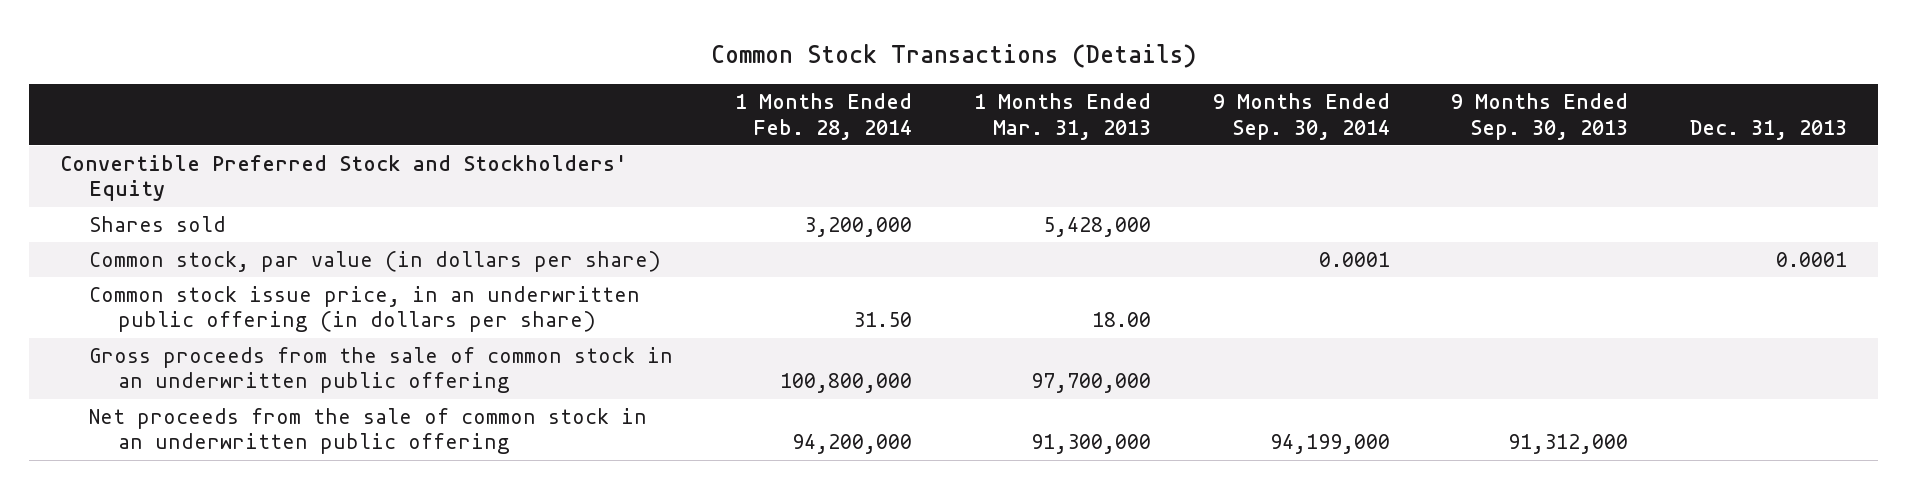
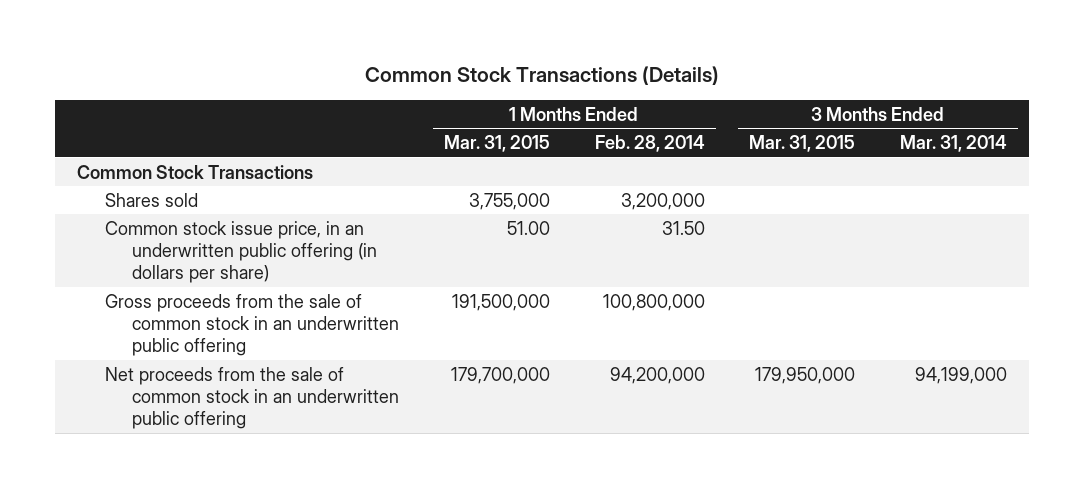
- | 1 Months Ended Feb. 28, 2014 | 1 Months Ended Mar. 31, 2013 | 9 Months Ended Sep. 30, 2014 | 9 Months Ended Sep. 30, 2013 | Dec. 31, 2013
+ | 1 Months Ended Mar. 31, 2015 | 1 Months Ended Feb. 28, 2014 | 3 Months Ended Mar. 31, 2015 | 3 Months Ended Mar. 31, 2014
- Convertible Preferred Stock and Stockholders' Equity
+ Common Stock Transactions
- Common stock, par value (in dollars per share) | | | 0.0001 | | 0.0001

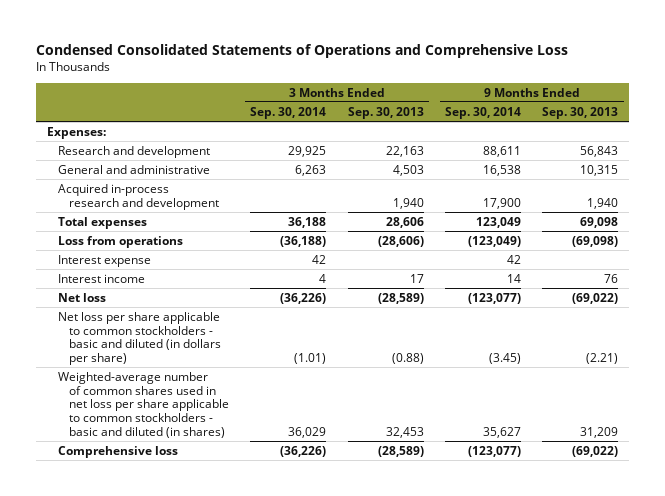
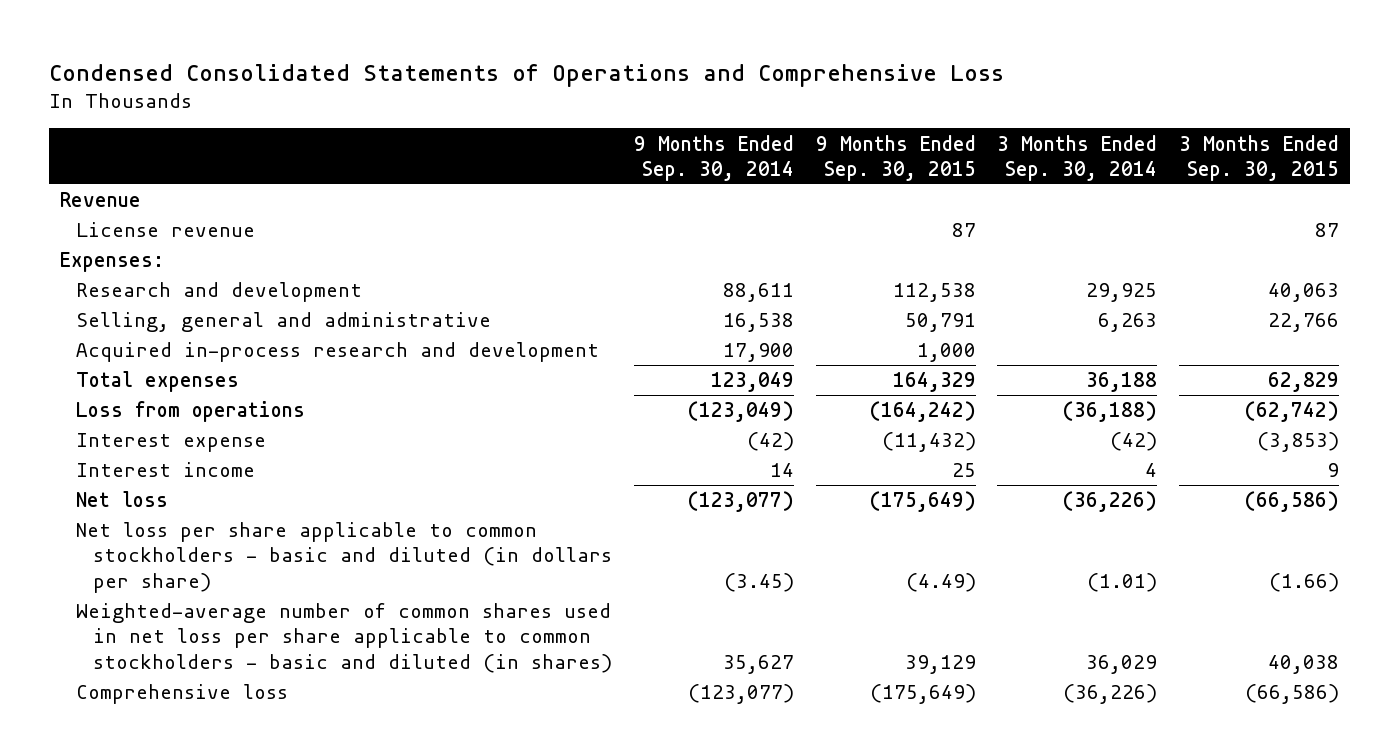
- | 3 Months Ended Sep. 30, 2014 | 3 Months Ended Sep. 30, 2013 | 9 Months Ended Sep. 30, 2014 | 9 Months Ended Sep. 30, 2013
+ | 9 Months Ended Sep. 30, 2014 | 9 Months Ended Sep. 30, 2015 | 3 Months Ended Sep. 30, 2014 | 3 Months Ended Sep. 30, 2015
+ Revenue
+ License revenue | | 87 | | 87
- General and administrative | 6,263 | 4,503 | 16,538 | 10,315
+ Selling, general and administrative | 16,538 | 50,791 | 6,263 | 22,766
- Interest expense | 42 | | 42 |
+ Interest expense | (42) | (11,432) | (42) | (3,853)

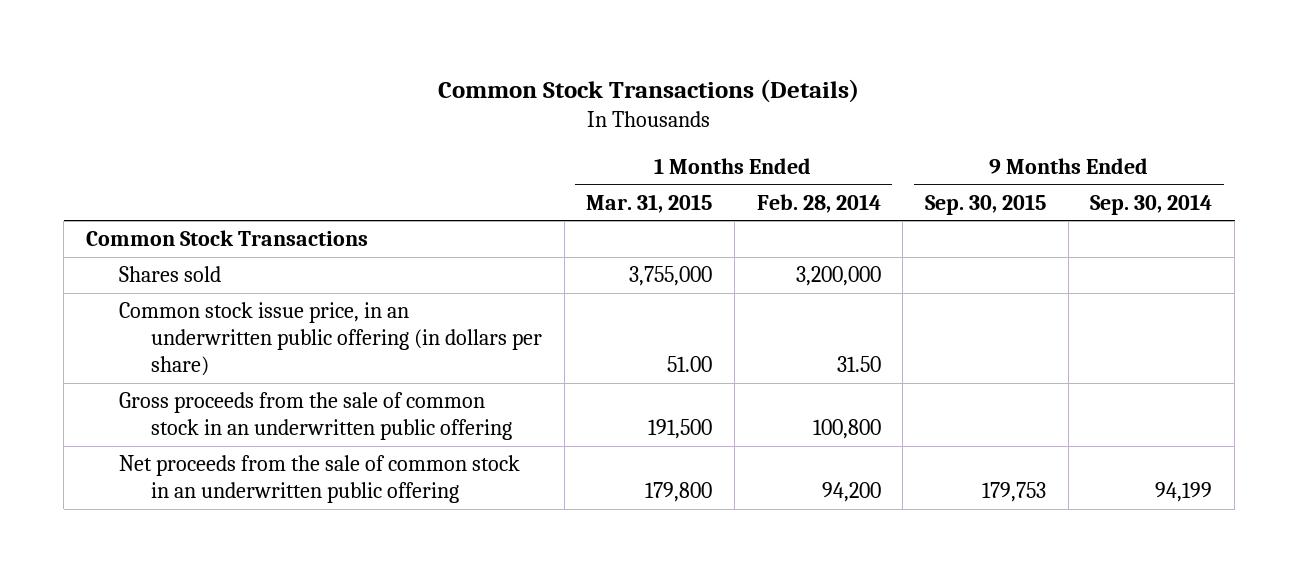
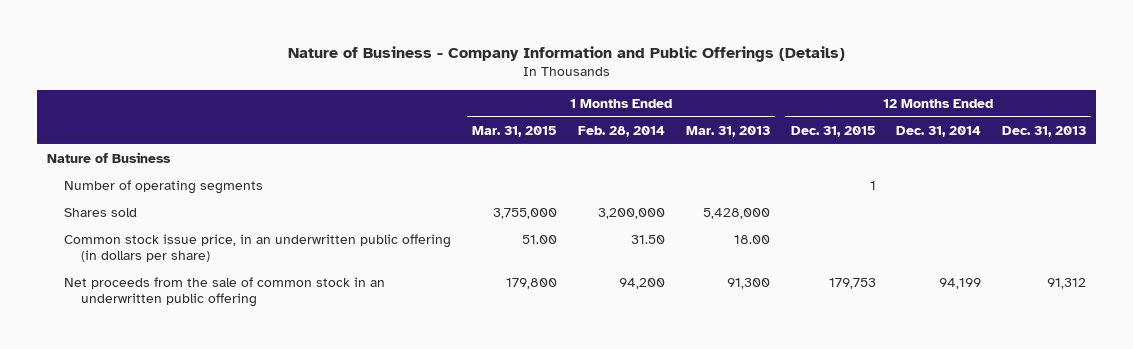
- Common Stock Transactions (Details)
+ Nature of Business - Company Information and Public Offerings (Details)
- | 1 Months Ended Mar. 31, 2015 | 1 Months Ended Feb. 28, 2014 | 9 Months Ended Sep. 30, 2015 | 9 Months Ended Sep. 30, 2014
+ | 1 Months Ended Mar. 31, 2015 | 1 Months Ended Feb. 28, 2014 | 1 Months Ended Mar. 31, 2013 | 12 Months Ended Dec. 31, 2015 | 12 Months Ended Dec. 31, 2014 | 12 Months Ended Dec. 31, 2013
- Common Stock Transactions
+ Nature of Business
+ Number of operating segments | | | | 1 | |
- Gross proceeds from the sale of common stock in an underwritten public offering | 191,500 | 100,800 | |

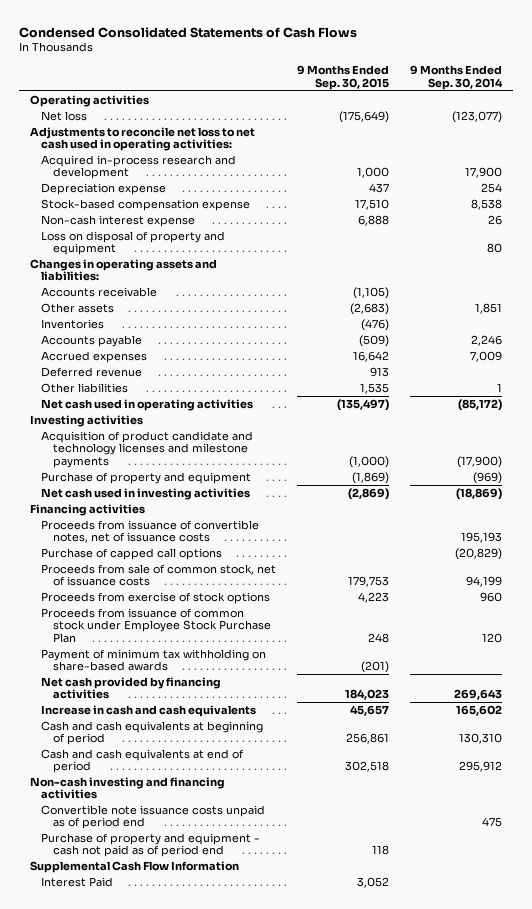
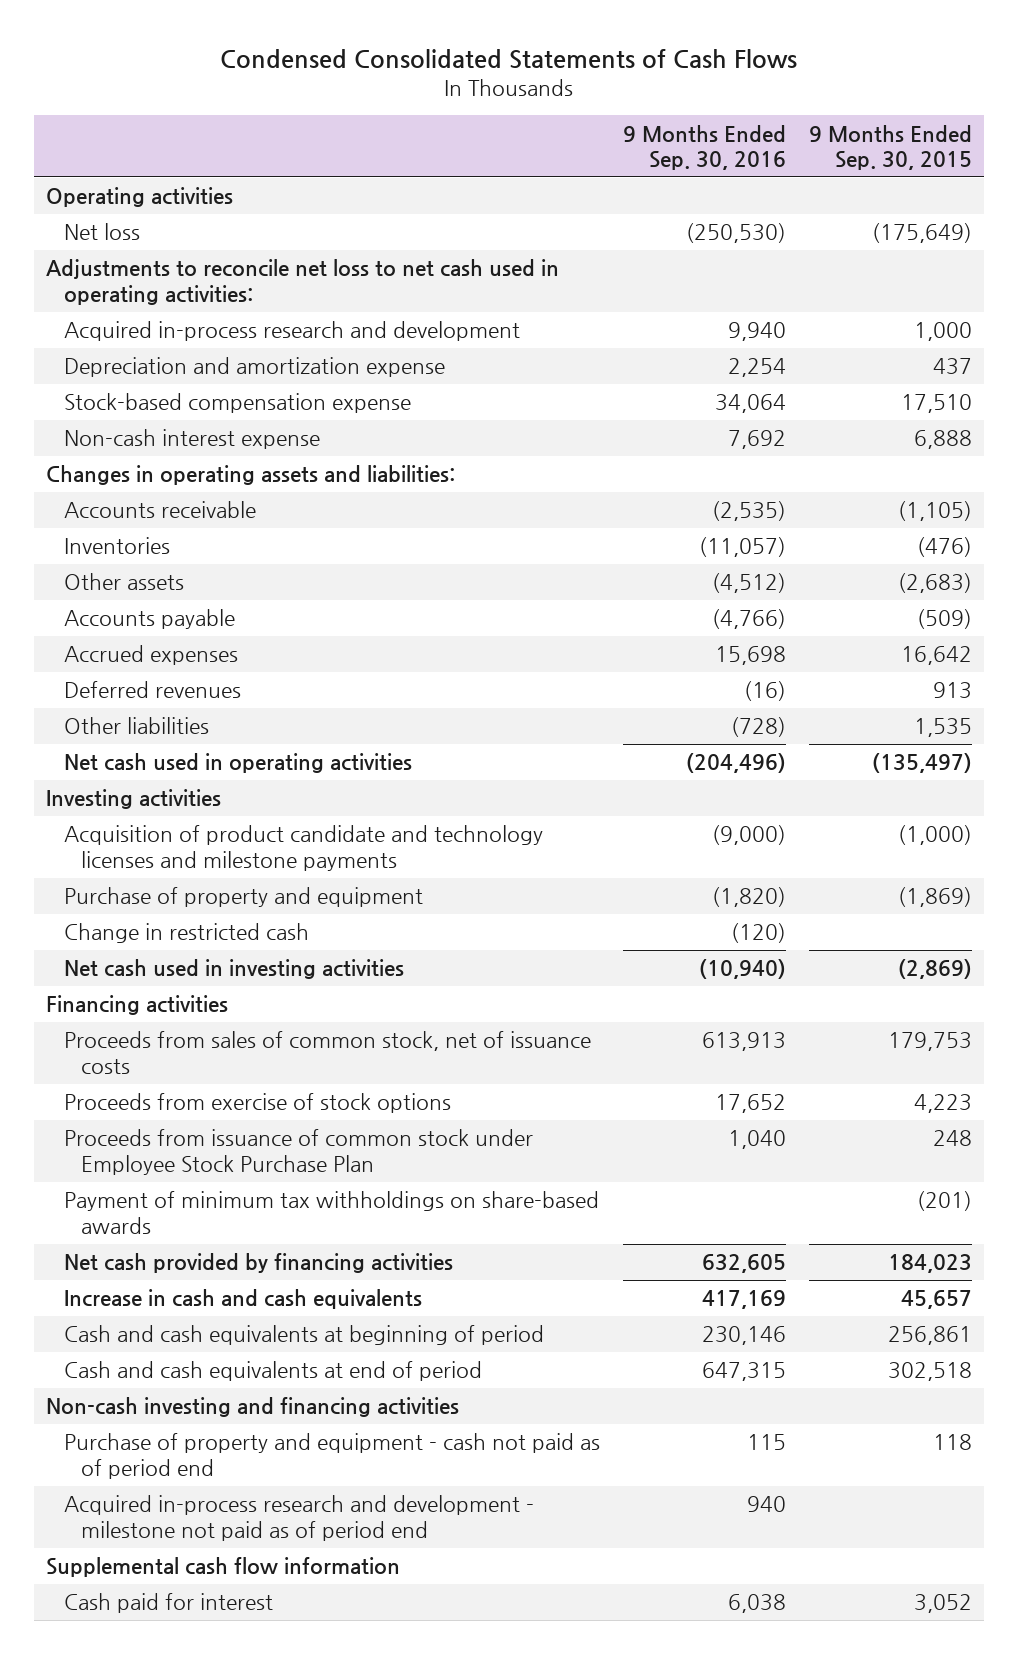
- | 9 Months Ended Sep. 30, 2015 | 9 Months Ended Sep. 30, 2014
+ | 9 Months Ended Sep. 30, 2016 | 9 Months Ended Sep. 30, 2015
- Depreciation expense | 437 | 254
+ Depreciation and amortization expense | 2,254 | 437
- Loss on disposal of property and equipment | | 80
moved down: Other assets | (4,512) | (2,683)
- Deferred revenue | 913 |
+ Deferred revenues | (16) | 913
+ Change in restricted cash | (120) |
- Proceeds from issuance of convertible notes, net of issuance costs | | 195,193
- Purchase of capped call options | | (20,829)
- Proceeds from sale of common stock, net of issuance costs | 179,753 | 94,199
+ Proceeds from sales of common stock, net of issuance costs | 613,913 | 179,753
- Payment of minimum tax withholding on share-based awards | (201) |
+ Payment of minimum tax withholdings on share-based awards | | (201)
- Convertible note issuance costs unpaid as of period end | | 475
- Supplemental Cash Flow Information
- Interest Paid | 3,052 |
+ Acquired in-process research and development - milestone not paid as of period end | 940 |
+ Supplemental cash flow information
+ Cash paid for interest | 6,038 | 3,052

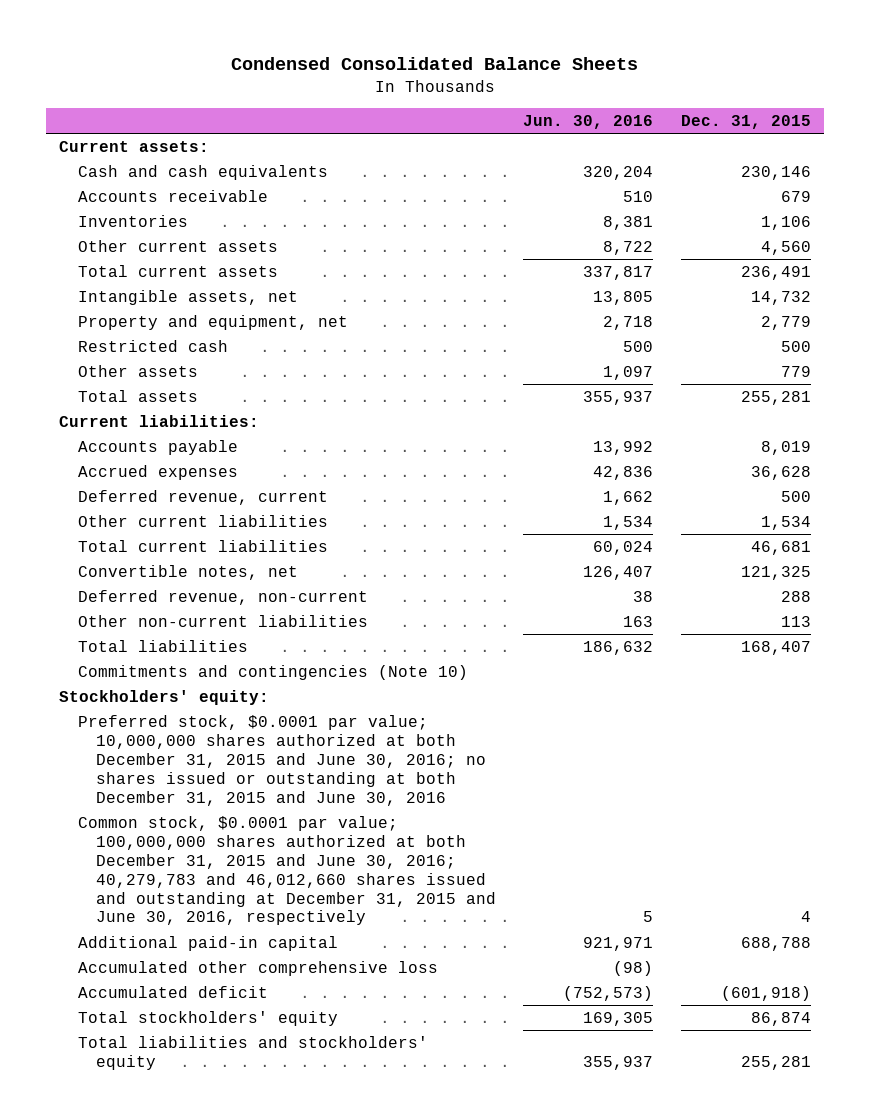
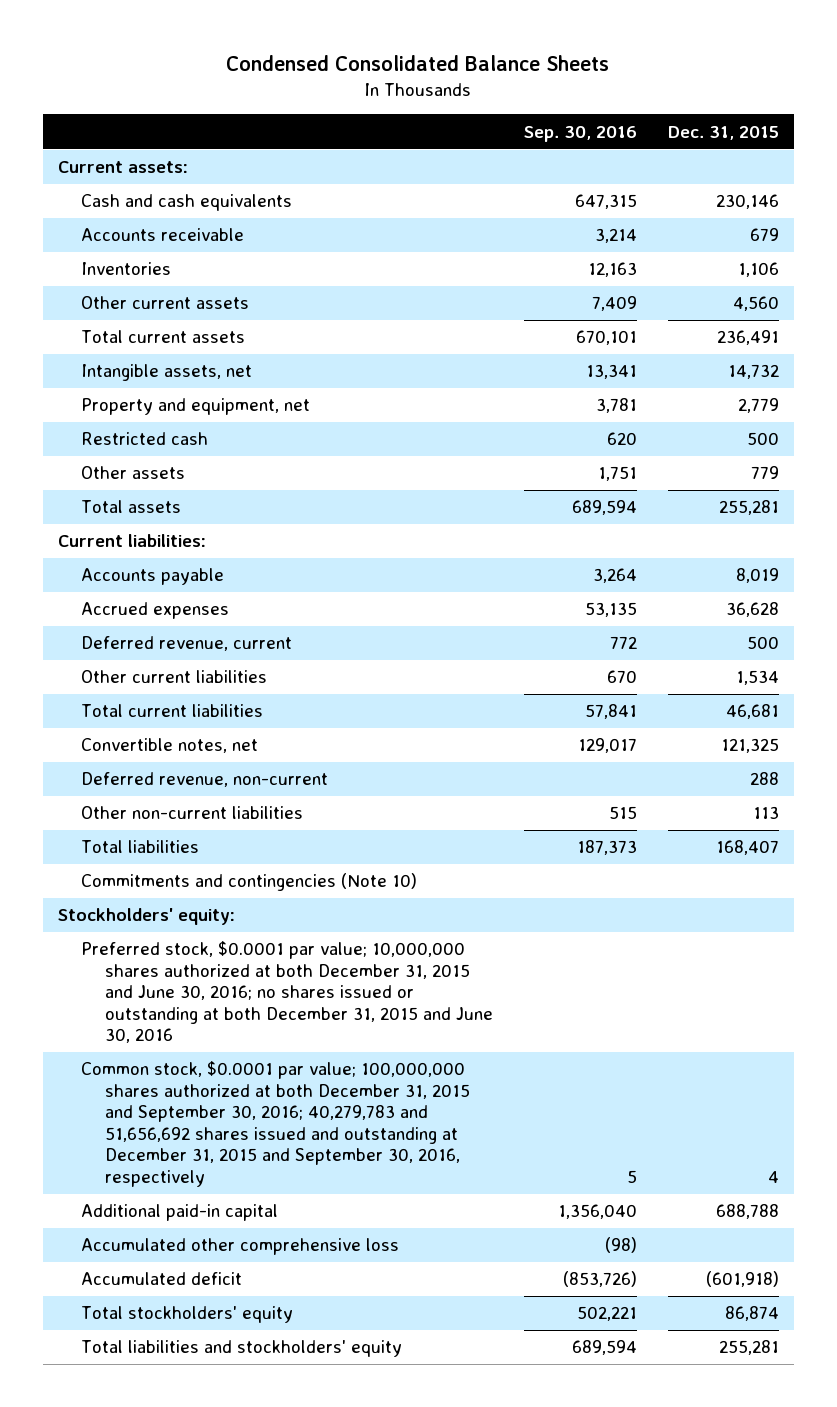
- | Jun. 30, 2016 | Dec. 31, 2015
+ | Sep. 30, 2016 | Dec. 31, 2015
- Common stock, $0.0001 par value; 100,000,000 shares authorized at both December 31, 2015 and June 30, 2016; 40,279,783 and 46,012,660 shares issued and outstanding at December 31, 2015 and June 30, 2016, respectively | 5 | 4
+ Common stock, $0.0001 par value; 100,000,000 shares authorized at both December 31, 2015 and September 30, 2016; 40,279,783 and 51,656,692 shares issued and outstanding at December 31, 2015 and September 30, 2016, respectively | 5 | 4

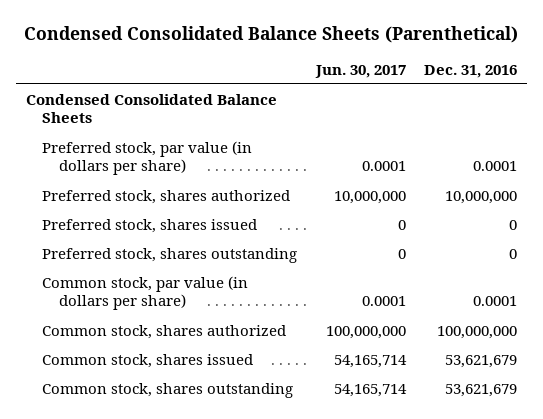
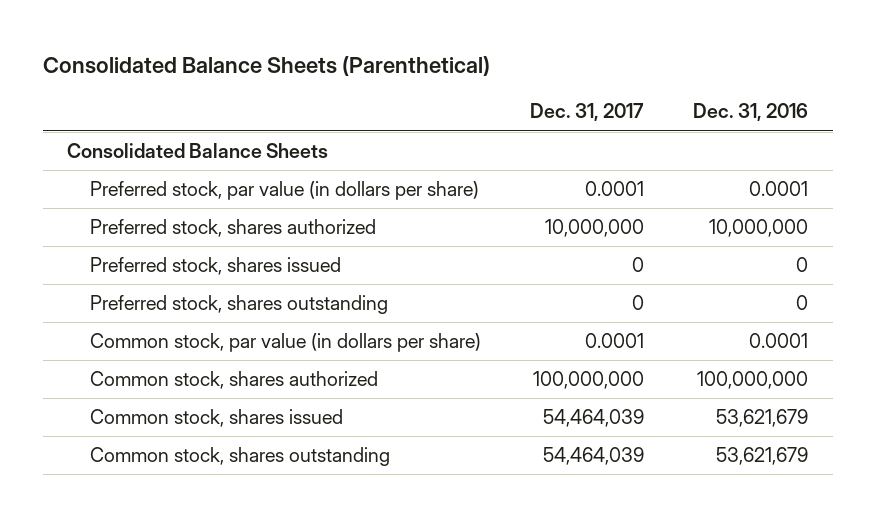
- Condensed Consolidated Balance Sheets (Parenthetical)
+ Consolidated Balance Sheets (Parenthetical)
- | Jun. 30, 2017 | Dec. 31, 2016
+ | Dec. 31, 2017 | Dec. 31, 2016
- Condensed Consolidated Balance Sheets
+ Consolidated Balance Sheets

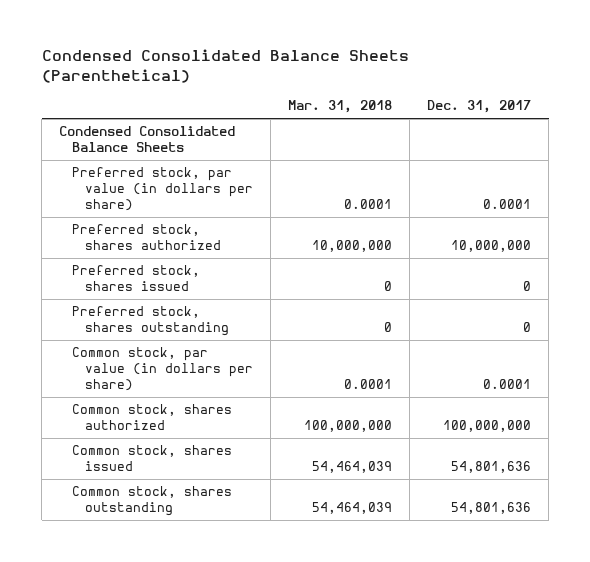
- Consolidated Balance Sheets (Parenthetical)
+ Condensed Consolidated Balance Sheets (Parenthetical)
- | Dec. 31, 2017 | Dec. 31, 2016
+ | Mar. 31, 2018 | Dec. 31, 2017
- Consolidated Balance Sheets
+ Condensed Consolidated Balance Sheets
- Common stock, shares issued | 54,464,039 | 53,621,679
- Common stock, shares outstanding | 54,464,039 | 53,621,679
+ Common stock, shares issued | 54,464,039 | 54,801,636
+ Common stock, shares outstanding | 54,464,039 | 54,801,636

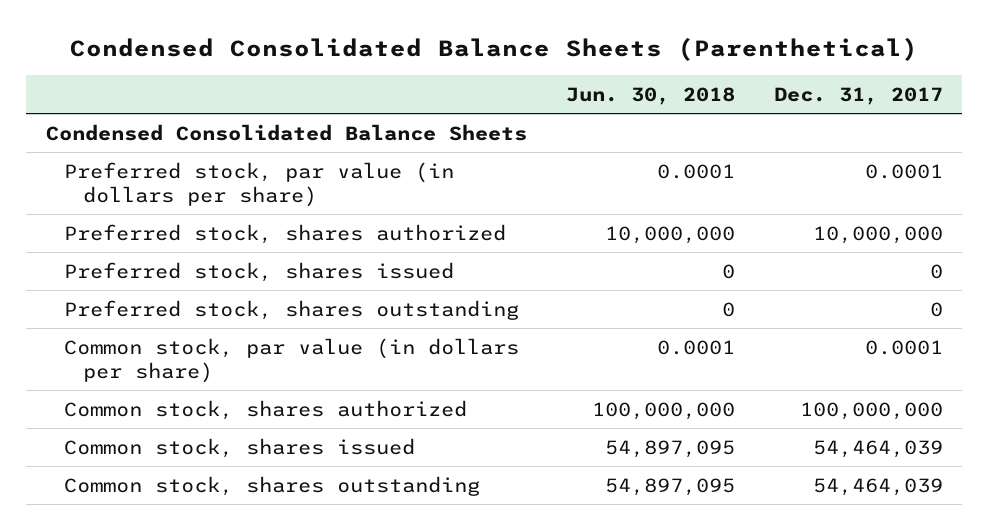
- | Mar. 31, 2018 | Dec. 31, 2017
+ | Jun. 30, 2018 | Dec. 31, 2017
- Common stock, shares issued | 54,464,039 | 54,801,636
- Common stock, shares outstanding | 54,464,039 | 54,801,636
+ Common stock, shares issued | 54,897,095 | 54,464,039
+ Common stock, shares outstanding | 54,897,095 | 54,464,039

